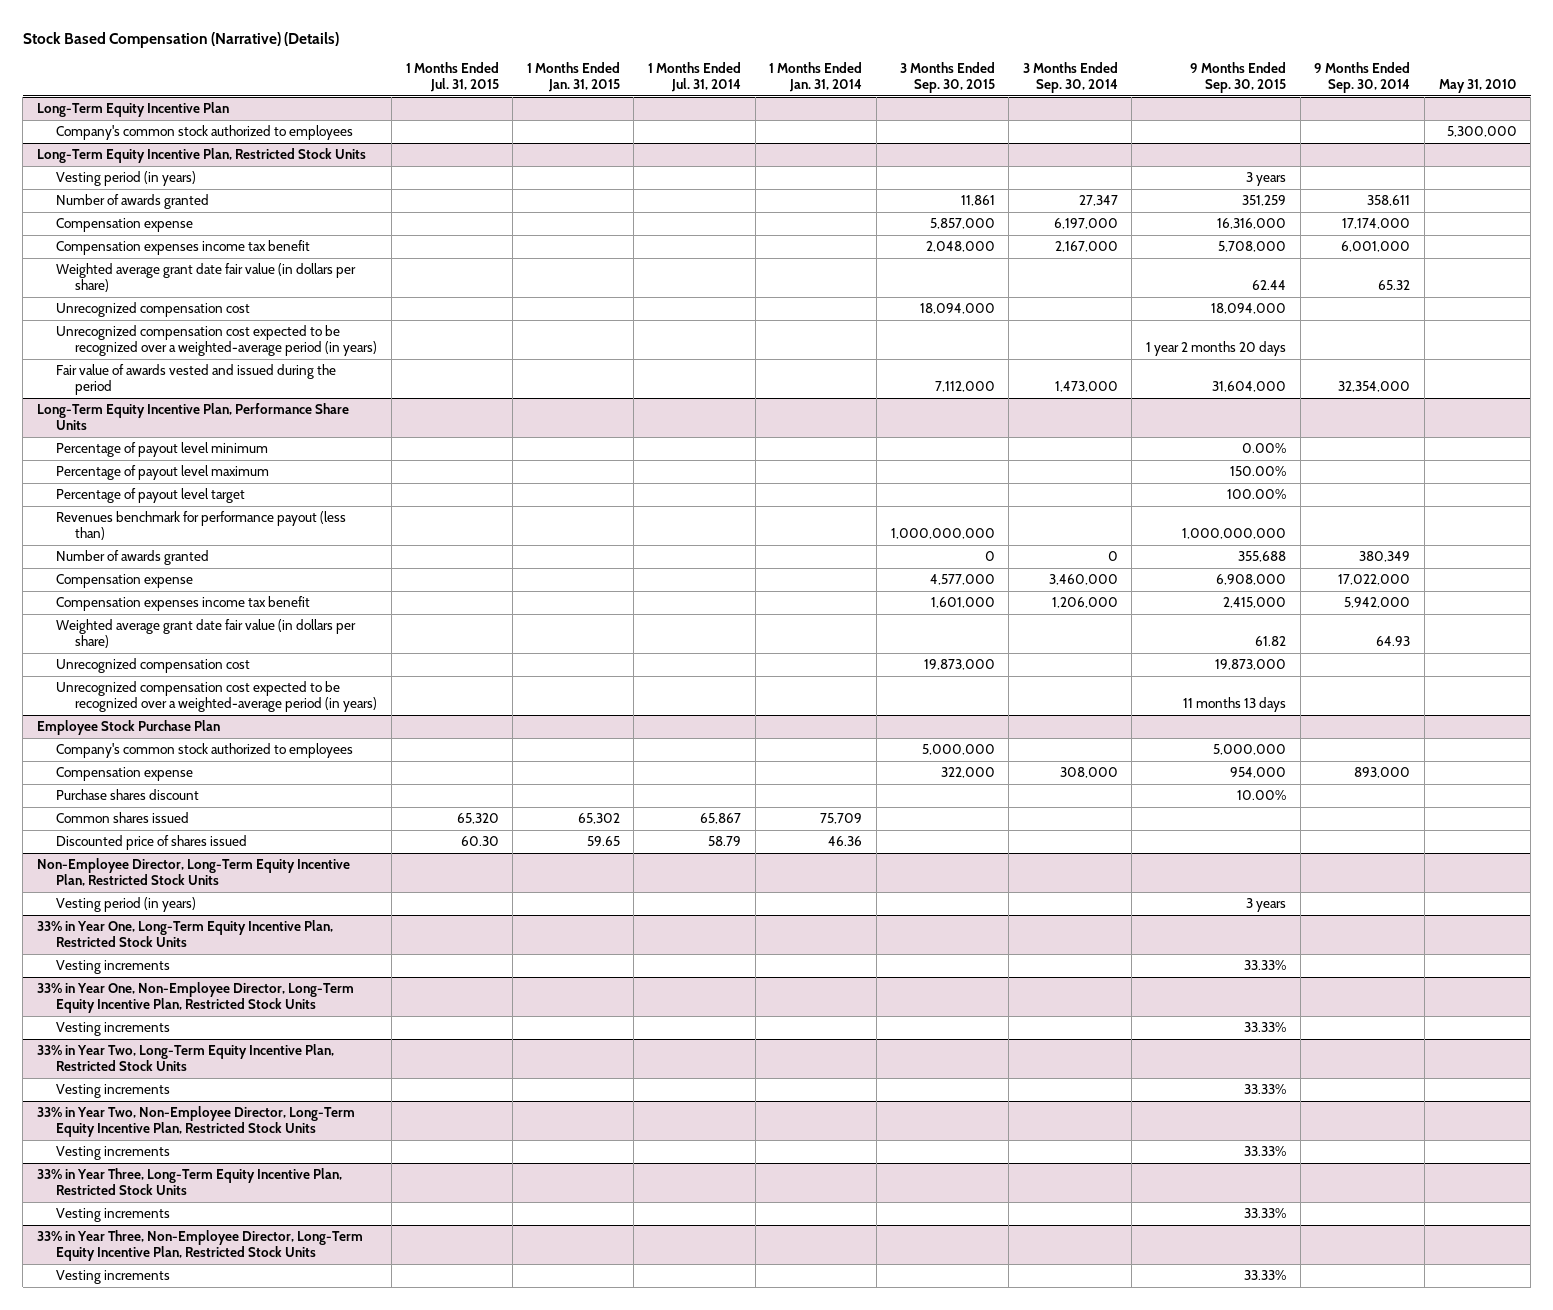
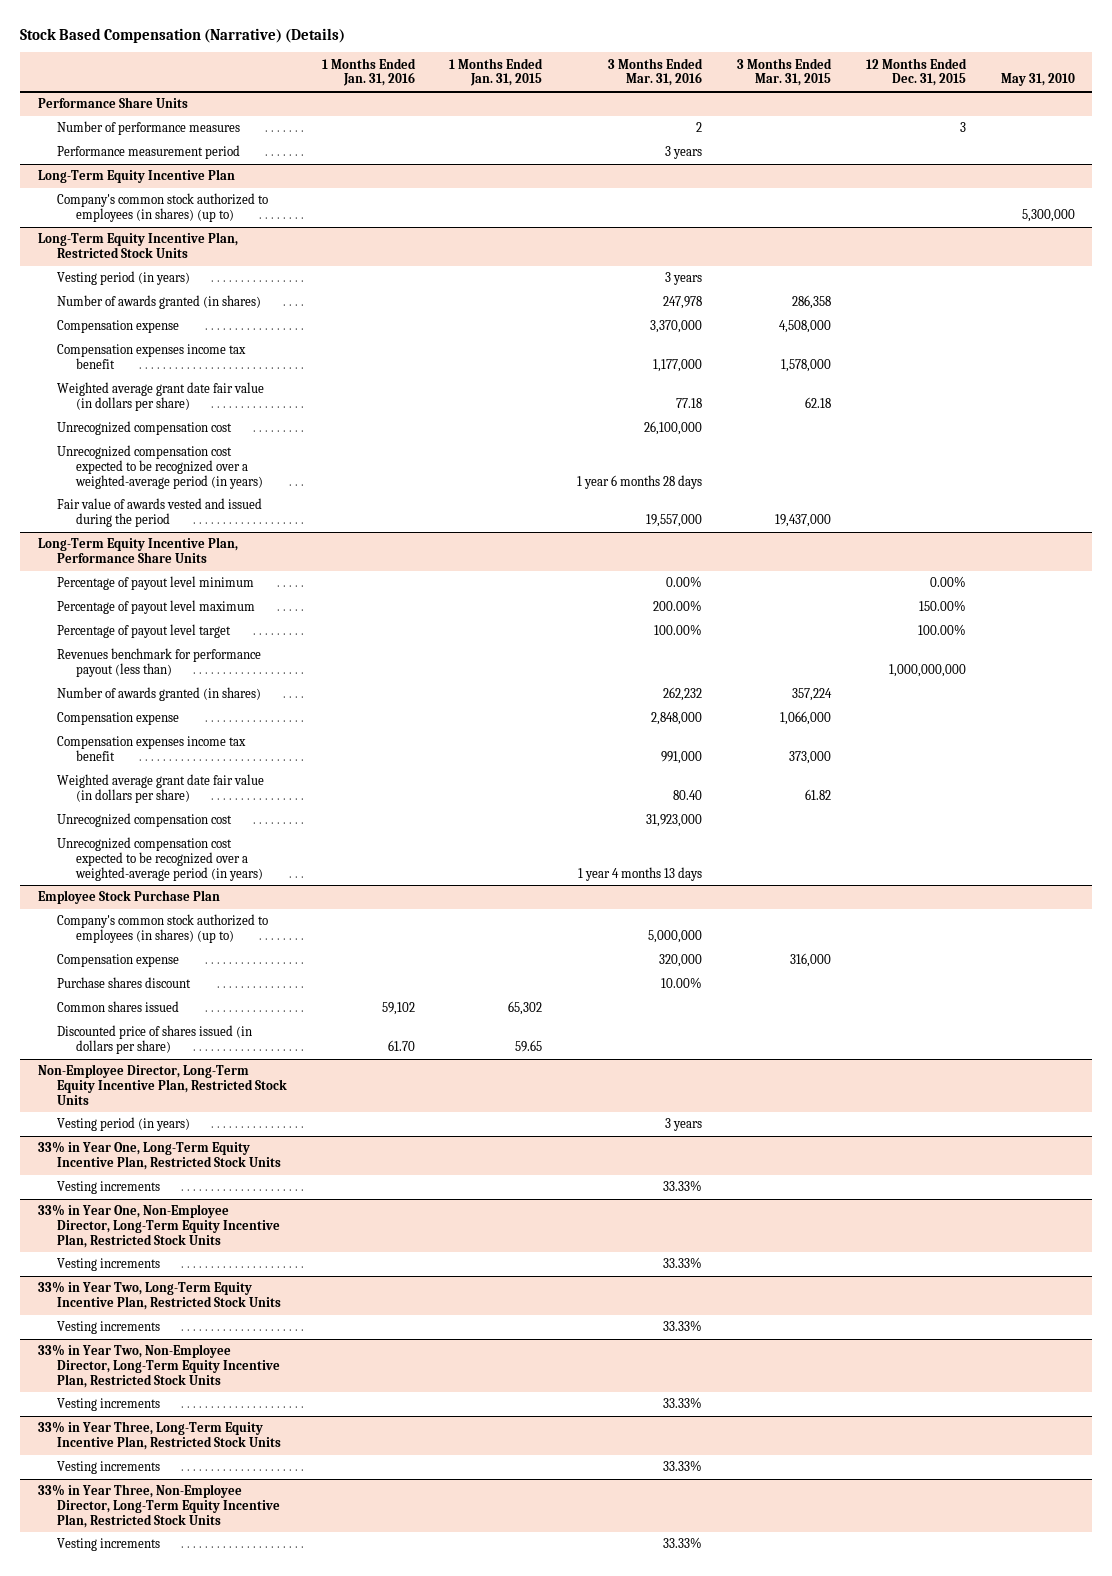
- | 1 Months Ended Jul. 31, 2015 | 1 Months Ended Jan. 31, 2015 | 1 Months Ended Jul. 31, 2014 | 1 Months Ended Jan. 31, 2014 | 3 Months Ended Sep. 30, 2015 | 3 Months Ended Sep. 30, 2014 | 9 Months Ended Sep. 30, 2015 | 9 Months Ended Sep. 30, 2014 | May 31, 2010
+ | 1 Months Ended Jan. 31, 2016 | 1 Months Ended Jan. 31, 2015 | 3 Months Ended Mar. 31, 2016 | 3 Months Ended Mar. 31, 2015 | 12 Months Ended Dec. 31, 2015 | May 31, 2010
+ Performance Share Units
+ Number of performance measures | | | 2 | | 3 |
+ Performance measurement period | | | 3 years | | |
@ Long-Term Equity Incentive Plan
- Company's common stock authorized to employees | | | | | | | | | 5,300,000
+ Company's common stock authorized to employees (in shares) (up to) | | | | | | 5,300,000
@ Long-Term Equity Incentive Plan, Restricted Stock Units
- Number of awards granted | | | | | 11,861 | 27,347 | 351,259 | 358,611 |
+ Number of awards granted (in shares) | | | 247,978 | 286,358 | |
@ Long-Term Equity Incentive Plan, Performance Share Units
- Number of awards granted | | | | | 0 | 0 | 355,688 | 380,349 |
+ Number of awards granted (in shares) | | | 262,232 | 357,224 | |
@ Employee Stock Purchase Plan
- Company's common stock authorized to employees | | | | | 5,000,000 | | 5,000,000 | |
+ Company's common stock authorized to employees (in shares) (up to) | | | 5,000,000 | | |
- Discounted price of shares issued | 60.30 | 59.65 | 58.79 | 46.36 | | | | |
+ Discounted price of shares issued (in dollars per share) | 61.70 | 59.65 | | | |

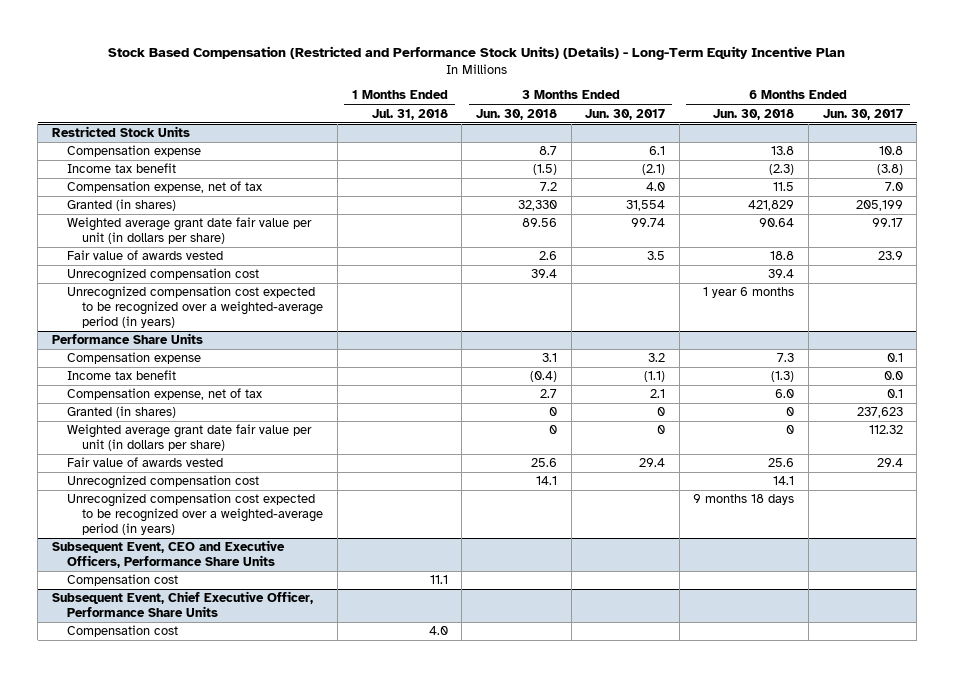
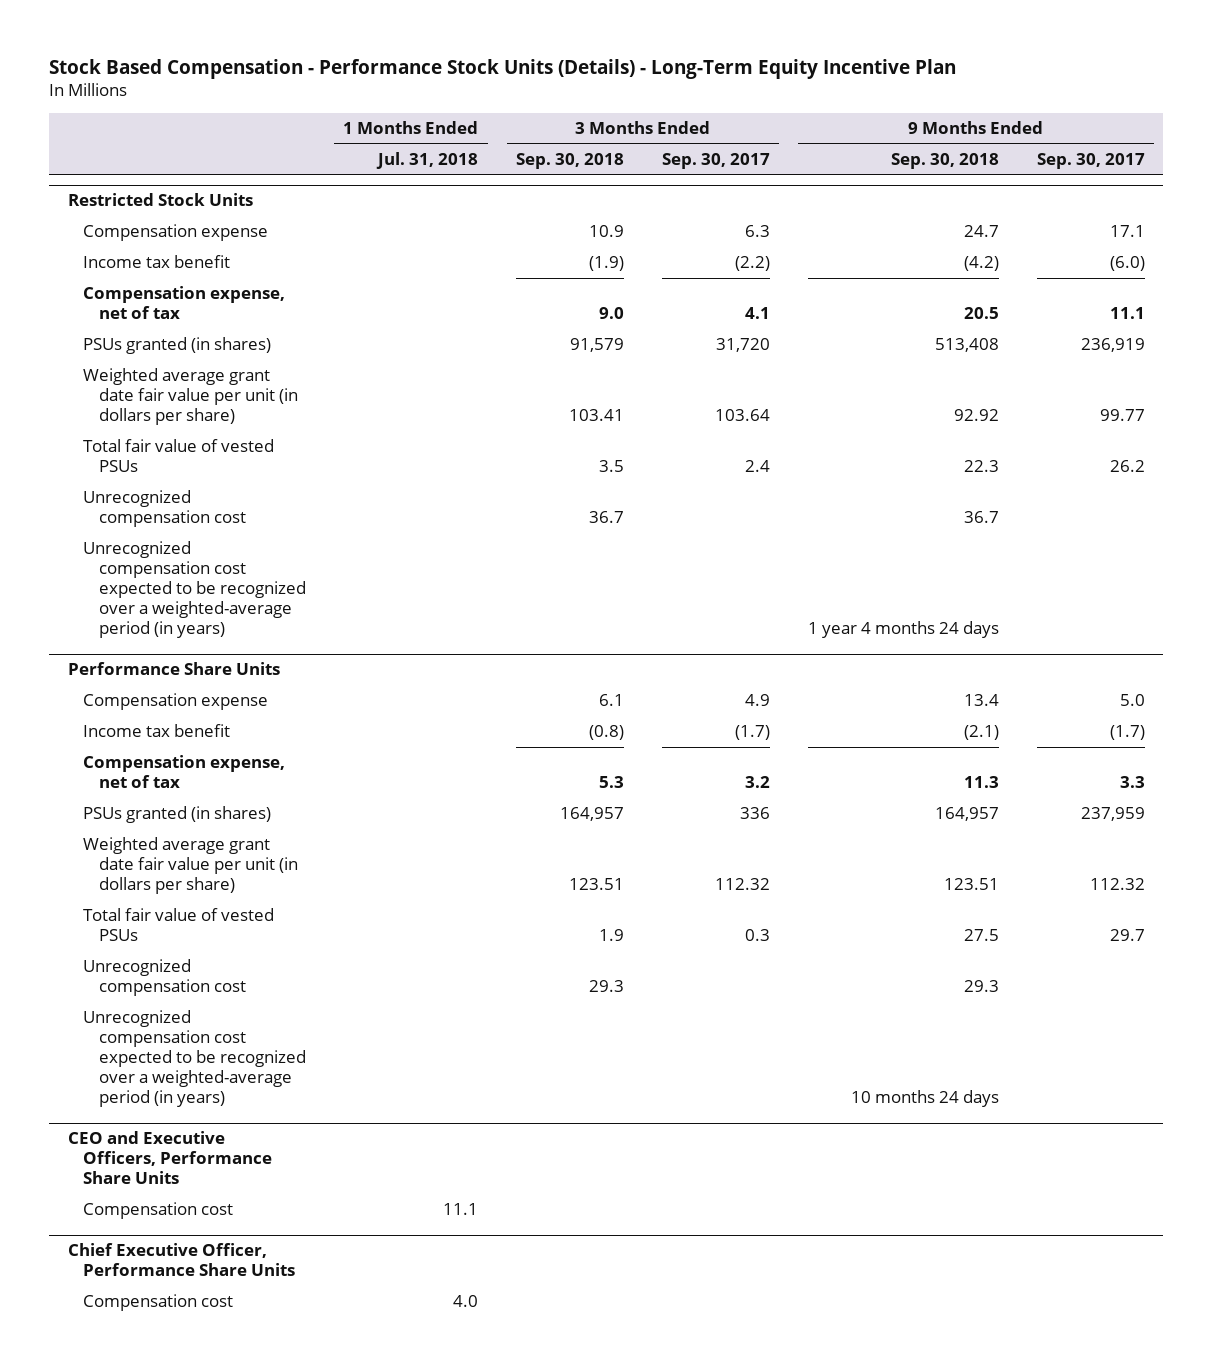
- Stock Based Compensation (Restricted and Performance Stock Units) (Details) - Long-Term Equity Incentive Plan
+ Stock Based Compensation - Performance Stock Units (Details) - Long-Term Equity Incentive Plan
- | 1 Months Ended Jul. 31, 2018 | 3 Months Ended Jun. 30, 2018 | 3 Months Ended Jun. 30, 2017 | 6 Months Ended Jun. 30, 2018 | 6 Months Ended Jun. 30, 2017
+ | 1 Months Ended Jul. 31, 2018 | 3 Months Ended Sep. 30, 2018 | 3 Months Ended Sep. 30, 2017 | 9 Months Ended Sep. 30, 2018 | 9 Months Ended Sep. 30, 2017
@ Restricted Stock Units
- Granted (in shares) | | 32,330 | 31,554 | 421,829 | 205,199
+ PSUs granted (in shares) | | 91,579 | 31,720 | 513,408 | 236,919
- Fair value of awards vested | | 2.6 | 3.5 | 18.8 | 23.9
+ Total fair value of vested PSUs | | 3.5 | 2.4 | 22.3 | 26.2
@ Performance Share Units
- Granted (in shares) | | 0 | 0 | 0 | 237,623
+ PSUs granted (in shares) | | 164,957 | 336 | 164,957 | 237,959
- Fair value of awards vested | | 25.6 | 29.4 | 25.6 | 29.4
+ Total fair value of vested PSUs | | 1.9 | 0.3 | 27.5 | 29.7
- Subsequent Event, CEO and Executive Officers, Performance Share Units
+ CEO and Executive Officers, Performance Share Units
- Subsequent Event, Chief Executive Officer, Performance Share Units
+ Chief Executive Officer, Performance Share Units

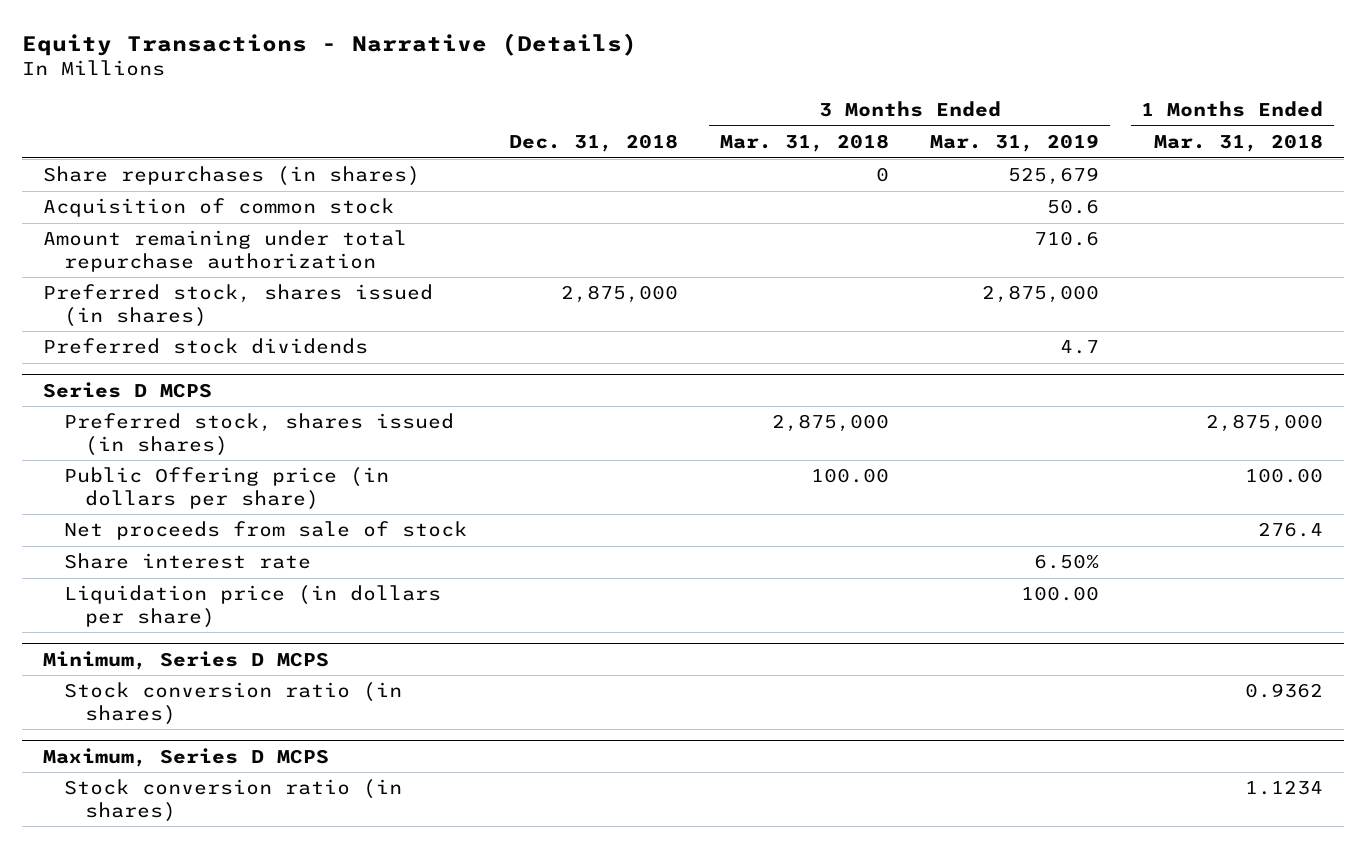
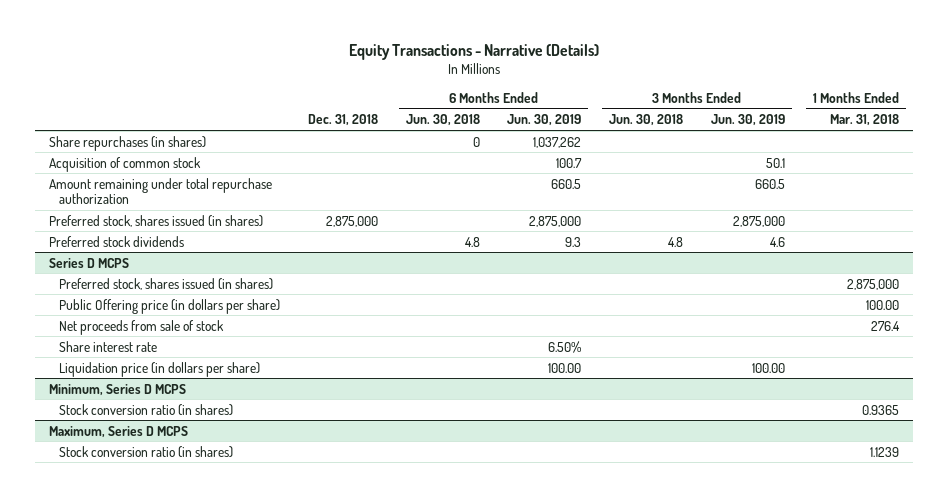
- | Dec. 31, 2018 | 3 Months Ended Mar. 31, 2018 | 3 Months Ended Mar. 31, 2019 | 1 Months Ended Mar. 31, 2018
+ | Dec. 31, 2018 | 6 Months Ended Jun. 30, 2018 | 6 Months Ended Jun. 30, 2019 | 3 Months Ended Jun. 30, 2018 | 3 Months Ended Jun. 30, 2019 | 1 Months Ended Mar. 31, 2018
@ Minimum, Series D MCPS
- Stock conversion ratio (in shares) | | | | 0.9362
+ Stock conversion ratio (in shares) | | | | | | 0.9365
@ Maximum, Series D MCPS
- Stock conversion ratio (in shares) | | | | 1.1234
+ Stock conversion ratio (in shares) | | | | | | 1.1239

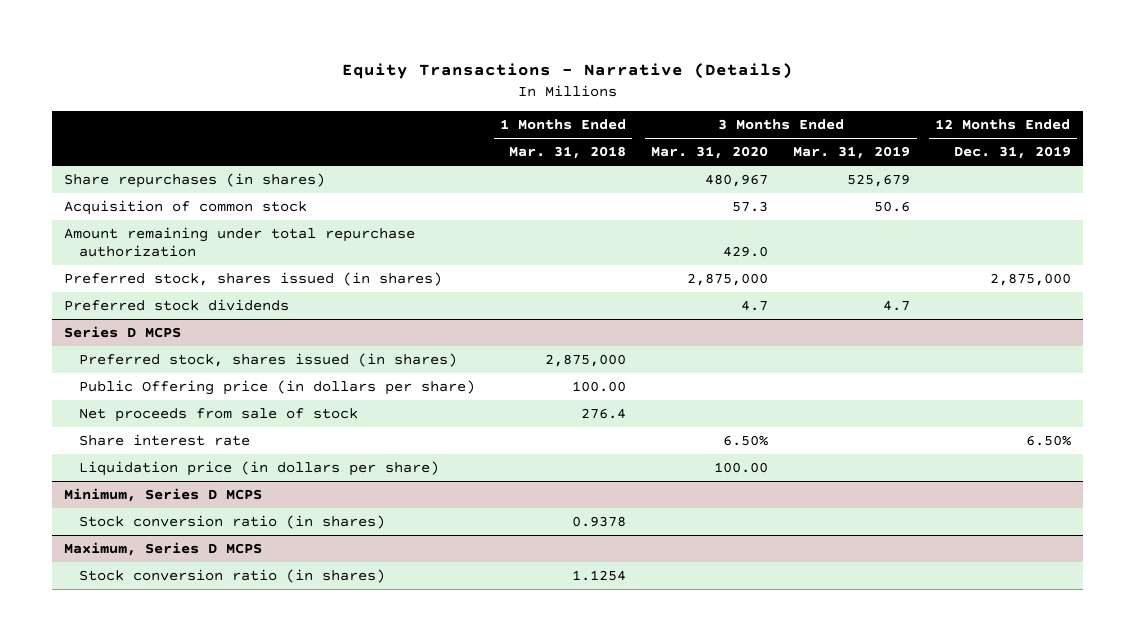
- | Dec. 31, 2018 | 6 Months Ended Jun. 30, 2018 | 6 Months Ended Jun. 30, 2019 | 3 Months Ended Jun. 30, 2018 | 3 Months Ended Jun. 30, 2019 | 1 Months Ended Mar. 31, 2018
+ | 1 Months Ended Mar. 31, 2018 | 3 Months Ended Mar. 31, 2020 | 3 Months Ended Mar. 31, 2019 | 12 Months Ended Dec. 31, 2019
@ Minimum, Series D MCPS
- Stock conversion ratio (in shares) | | | | | | 0.9365
+ Stock conversion ratio (in shares) | 0.9378 | | |
@ Maximum, Series D MCPS
- Stock conversion ratio (in shares) | | | | | | 1.1239
+ Stock conversion ratio (in shares) | 1.1254 | | |

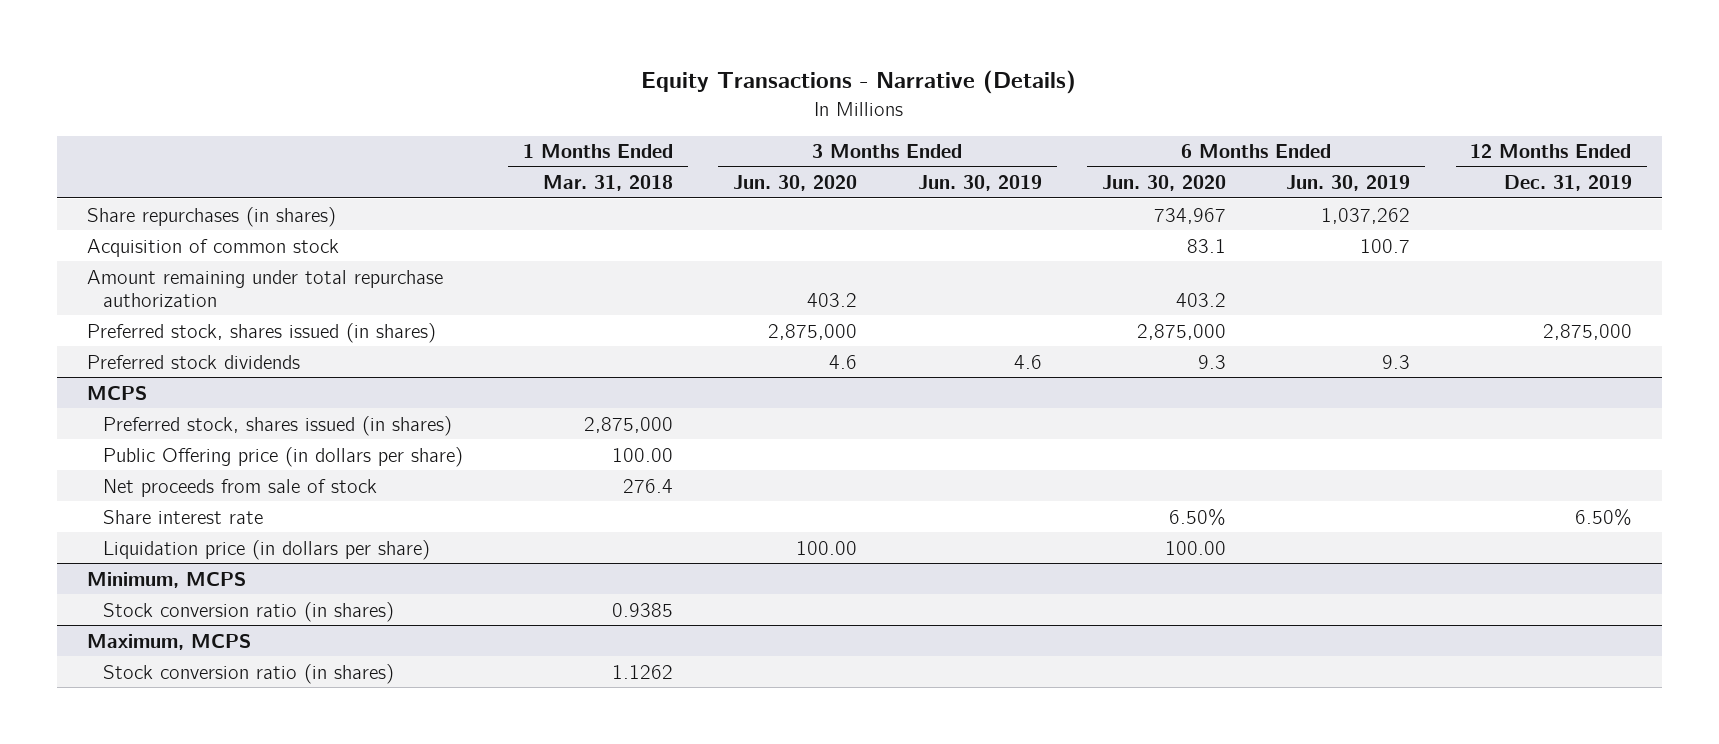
- | 1 Months Ended Mar. 31, 2018 | 3 Months Ended Mar. 31, 2020 | 3 Months Ended Mar. 31, 2019 | 12 Months Ended Dec. 31, 2019
+ | 1 Months Ended Mar. 31, 2018 | 3 Months Ended Jun. 30, 2020 | 3 Months Ended Jun. 30, 2019 | 6 Months Ended Jun. 30, 2020 | 6 Months Ended Jun. 30, 2019 | 12 Months Ended Dec. 31, 2019
- Series D MCPS
+ MCPS
- Minimum, Series D MCPS
- Stock conversion ratio (in shares) | 0.9378 | | |
- Maximum, Series D MCPS
- Stock conversion ratio (in shares) | 1.1254 | | |
+ Minimum, MCPS
+ Stock conversion ratio (in shares) | 0.9385 | | | | |
+ Maximum, MCPS
+ Stock conversion ratio (in shares) | 1.1262 | | | | |

